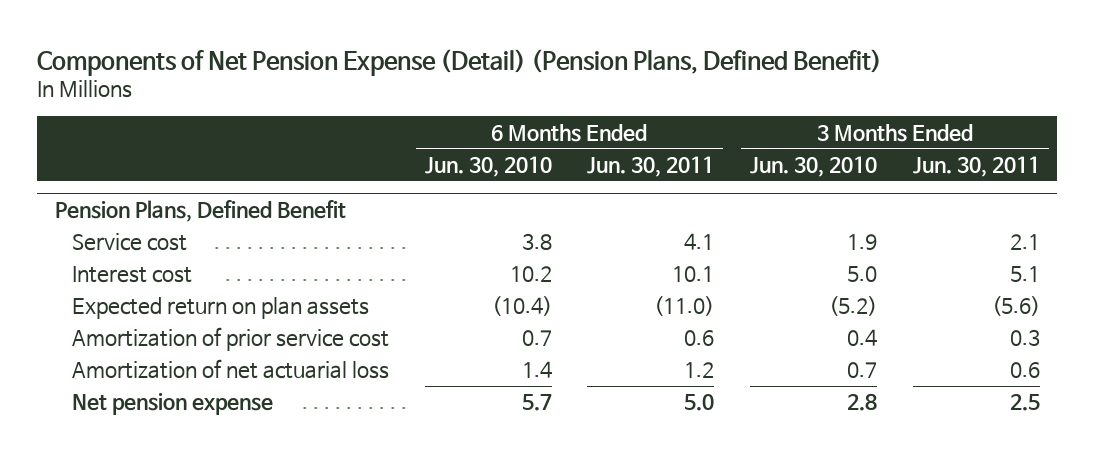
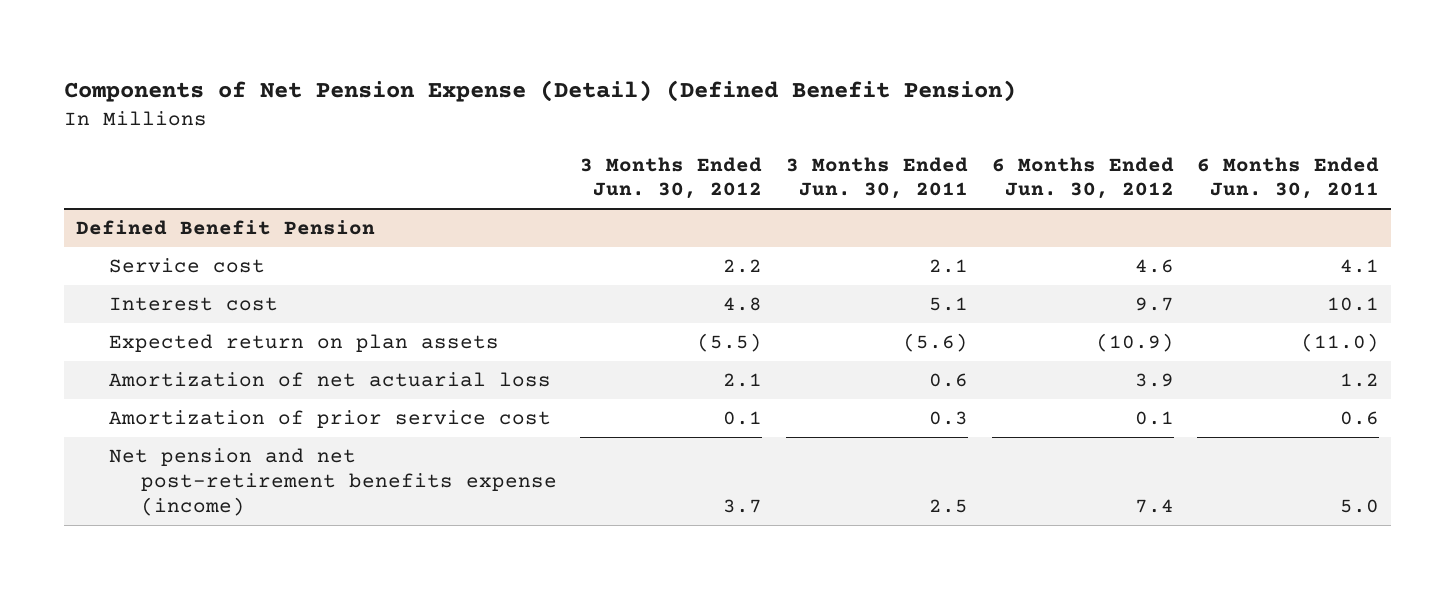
- Components of Net Pension Expense (Detail) (Pension Plans, Defined Benefit)
+ Components of Net Pension Expense (Detail) (Defined Benefit Pension)
- | 6 Months Ended Jun. 30, 2010 | 6 Months Ended Jun. 30, 2011 | 3 Months Ended Jun. 30, 2010 | 3 Months Ended Jun. 30, 2011
+ | 3 Months Ended Jun. 30, 2012 | 3 Months Ended Jun. 30, 2011 | 6 Months Ended Jun. 30, 2012 | 6 Months Ended Jun. 30, 2011
- Pension Plans, Defined Benefit
+ Defined Benefit Pension
- Amortization of prior service cost | 0.7 | 0.6 | 0.4 | 0.3
- Net pension expense | 5.7 | 5.0 | 2.8 | 2.5
+ Amortization of prior service cost | 0.1 | 0.3 | 0.1 | 0.6
+ Net pension and net post-retirement benefits expense (income) | 3.7 | 2.5 | 7.4 | 5.0

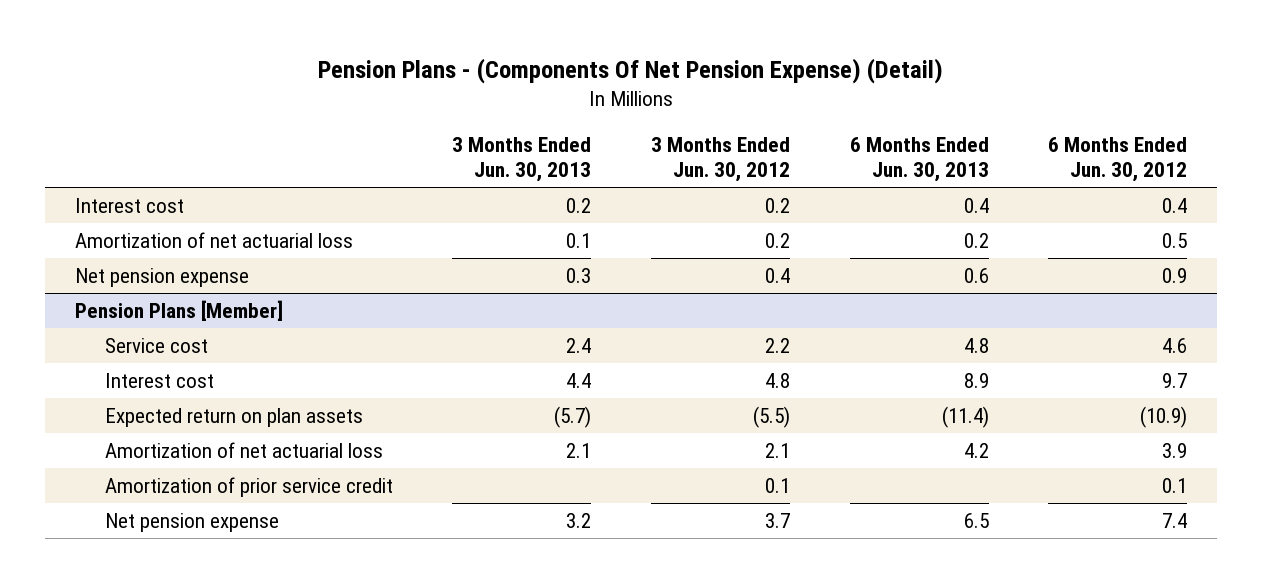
- Components of Net Pension Expense (Detail) (Defined Benefit Pension)
+ Pension Plans - (Components Of Net Pension Expense) (Detail)
- | 3 Months Ended Jun. 30, 2012 | 3 Months Ended Jun. 30, 2011 | 6 Months Ended Jun. 30, 2012 | 6 Months Ended Jun. 30, 2011
+ | 3 Months Ended Jun. 30, 2013 | 3 Months Ended Jun. 30, 2012 | 6 Months Ended Jun. 30, 2013 | 6 Months Ended Jun. 30, 2012
- Defined Benefit Pension
+ Interest cost | 0.2 | 0.2 | 0.4 | 0.4
+ Amortization of net actuarial loss | 0.1 | 0.2 | 0.2 | 0.5
+ Net pension expense | 0.3 | 0.4 | 0.6 | 0.9
+ Pension Plans [Member]
- Amortization of prior service cost | 0.1 | 0.3 | 0.1 | 0.6
- Net pension and net post-retirement benefits expense (income) | 3.7 | 2.5 | 7.4 | 5.0
+ Amortization of prior service credit | | 0.1 | | 0.1
+ Net pension expense | 3.2 | 3.7 | 6.5 | 7.4

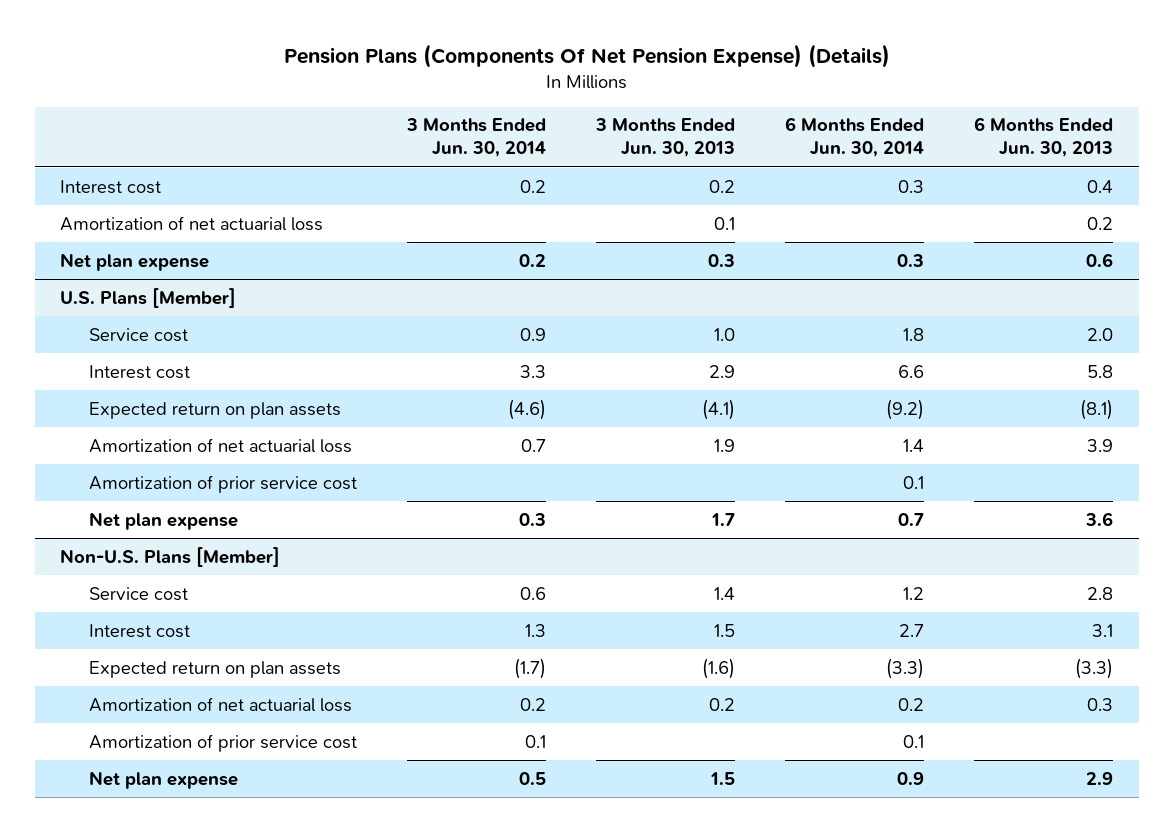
- Pension Plans - (Components Of Net Pension Expense) (Detail)
+ Pension Plans (Components Of Net Pension Expense) (Details)
- | 3 Months Ended Jun. 30, 2013 | 3 Months Ended Jun. 30, 2012 | 6 Months Ended Jun. 30, 2013 | 6 Months Ended Jun. 30, 2012
+ | 3 Months Ended Jun. 30, 2014 | 3 Months Ended Jun. 30, 2013 | 6 Months Ended Jun. 30, 2014 | 6 Months Ended Jun. 30, 2013
- Net pension expense | 0.3 | 0.4 | 0.6 | 0.9
- Pension Plans [Member]
- Service cost | 2.4 | 2.2 | 4.8 | 4.6
- Interest cost | 4.4 | 4.8 | 8.9 | 9.7
- Expected return on plan assets | (5.7) | (5.5) | (11.4) | (10.9)
- Amortization of net actuarial loss | 2.1 | 2.1 | 4.2 | 3.9
- Amortization of prior service credit | | 0.1 | | 0.1
- Net pension expense | 3.2 | 3.7 | 6.5 | 7.4
+ Net plan expense | 0.2 | 0.3 | 0.3 | 0.6
+ U.S. Plans [Member]
+ Service cost | 0.9 | 1.0 | 1.8 | 2.0
+ Interest cost | 3.3 | 2.9 | 6.6 | 5.8
+ Expected return on plan assets | (4.6) | (4.1) | (9.2) | (8.1)
+ Amortization of net actuarial loss | 0.7 | 1.9 | 1.4 | 3.9
+ Amortization of prior service cost | | | 0.1 |
+ Net plan expense | 0.3 | 1.7 | 0.7 | 3.6
+ Non-U.S. Plans [Member]
+ Service cost | 0.6 | 1.4 | 1.2 | 2.8
+ Interest cost | 1.3 | 1.5 | 2.7 | 3.1
+ Expected return on plan assets | (1.7) | (1.6) | (3.3) | (3.3)
+ Amortization of net actuarial loss | 0.2 | 0.2 | 0.2 | 0.3
+ Amortization of prior service cost | 0.1 | | 0.1 |
+ Net plan expense | 0.5 | 1.5 | 0.9 | 2.9

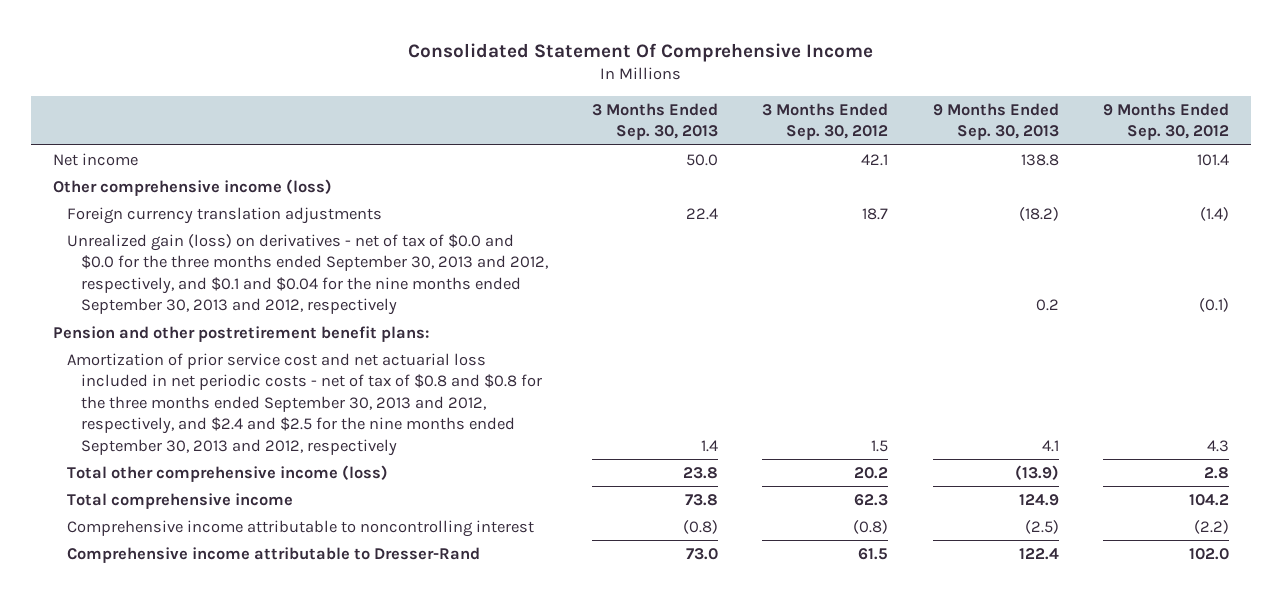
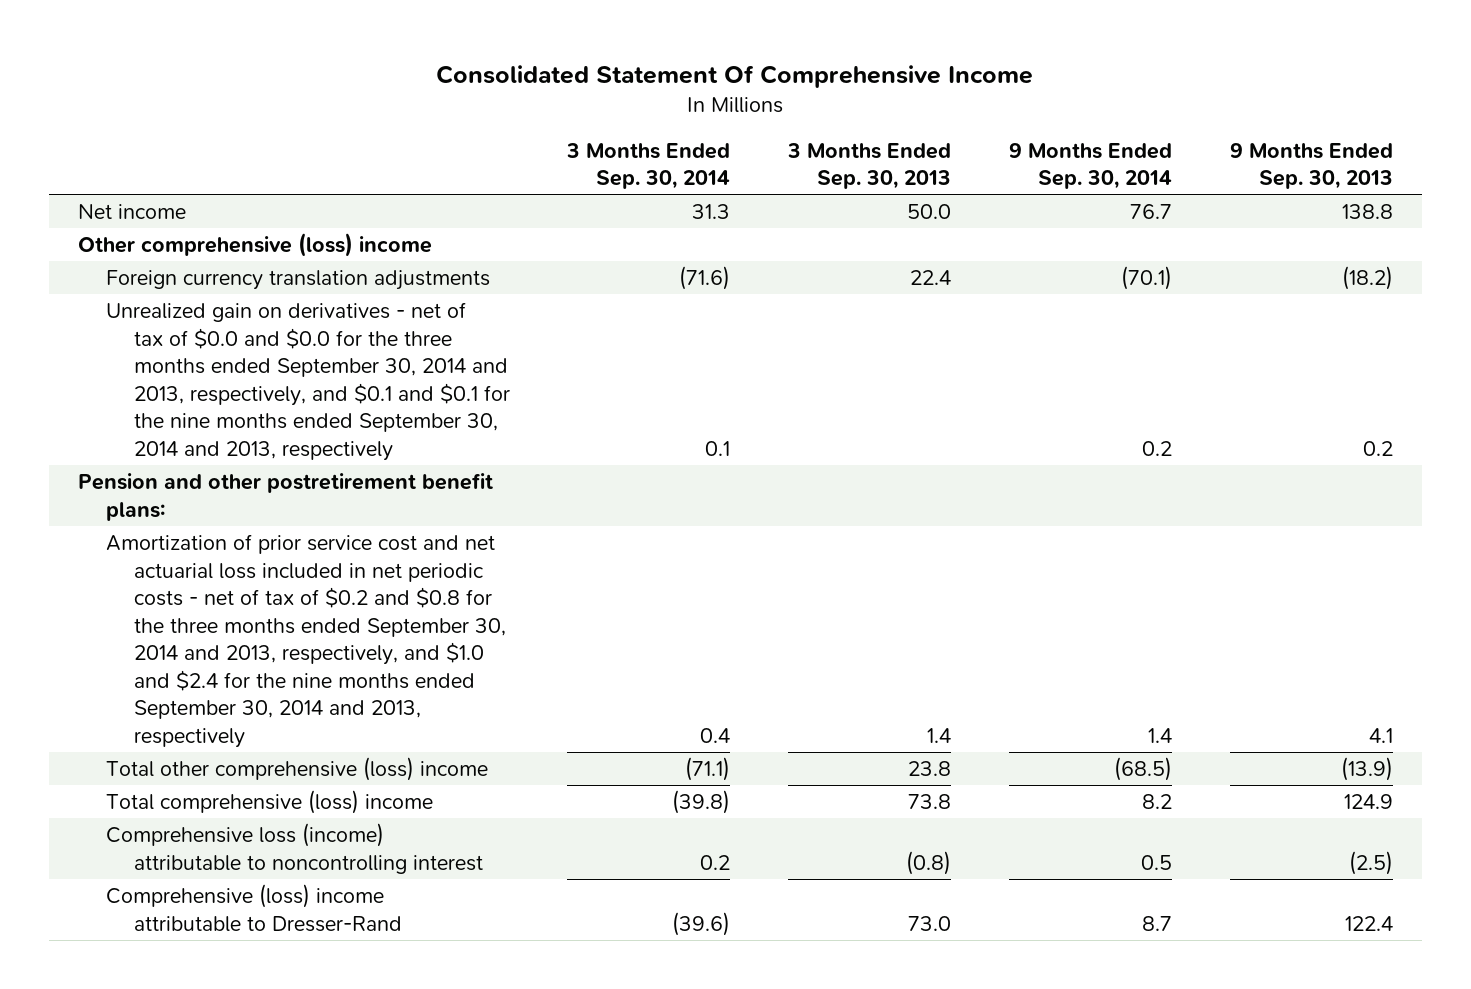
- | 3 Months Ended Sep. 30, 2013 | 3 Months Ended Sep. 30, 2012 | 9 Months Ended Sep. 30, 2013 | 9 Months Ended Sep. 30, 2012
+ | 3 Months Ended Sep. 30, 2014 | 3 Months Ended Sep. 30, 2013 | 9 Months Ended Sep. 30, 2014 | 9 Months Ended Sep. 30, 2013
- Other comprehensive income (loss)
+ Other comprehensive (loss) income
- Unrealized gain (loss) on derivatives - net of tax of $0.0 and $0.0 for the three months ended September 30, 2013 and 2012, respectively, and $0.1 and $0.04 for the nine months ended September 30, 2013 and 2012, respectively | | | 0.2 | (0.1)
+ Unrealized gain on derivatives - net of tax of $0.0 and $0.0 for the three months ended September 30, 2014 and 2013, respectively, and $0.1 and $0.1 for the nine months ended September 30, 2014 and 2013, respectively | 0.1 | | 0.2 | 0.2
- Amortization of prior service cost and net actuarial loss included in net periodic costs - net of tax of $0.8 and $0.8 for the three months ended September 30, 2013 and 2012, respectively, and $2.4 and $2.5 for the nine months ended September 30, 2013 and 2012, respectively | 1.4 | 1.5 | 4.1 | 4.3
- Total other comprehensive income (loss) | 23.8 | 20.2 | (13.9) | 2.8
- Total comprehensive income | 73.8 | 62.3 | 124.9 | 104.2
- Comprehensive income attributable to noncontrolling interest | (0.8) | (0.8) | (2.5) | (2.2)
- Comprehensive income attributable to Dresser-Rand | 73.0 | 61.5 | 122.4 | 102.0
+ Amortization of prior service cost and net actuarial loss included in net periodic costs - net of tax of $0.2 and $0.8 for the three months ended September 30, 2014 and 2013, respectively, and $1.0 and $2.4 for the nine months ended September 30, 2014 and 2013, respectively | 0.4 | 1.4 | 1.4 | 4.1
+ Total other comprehensive (loss) income | (71.1) | 23.8 | (68.5) | (13.9)
+ Total comprehensive (loss) income | (39.8) | 73.8 | 8.2 | 124.9
+ Comprehensive loss (income) attributable to noncontrolling interest | 0.2 | (0.8) | 0.5 | (2.5)
+ Comprehensive (loss) income attributable to Dresser-Rand | (39.6) | 73.0 | 8.7 | 122.4

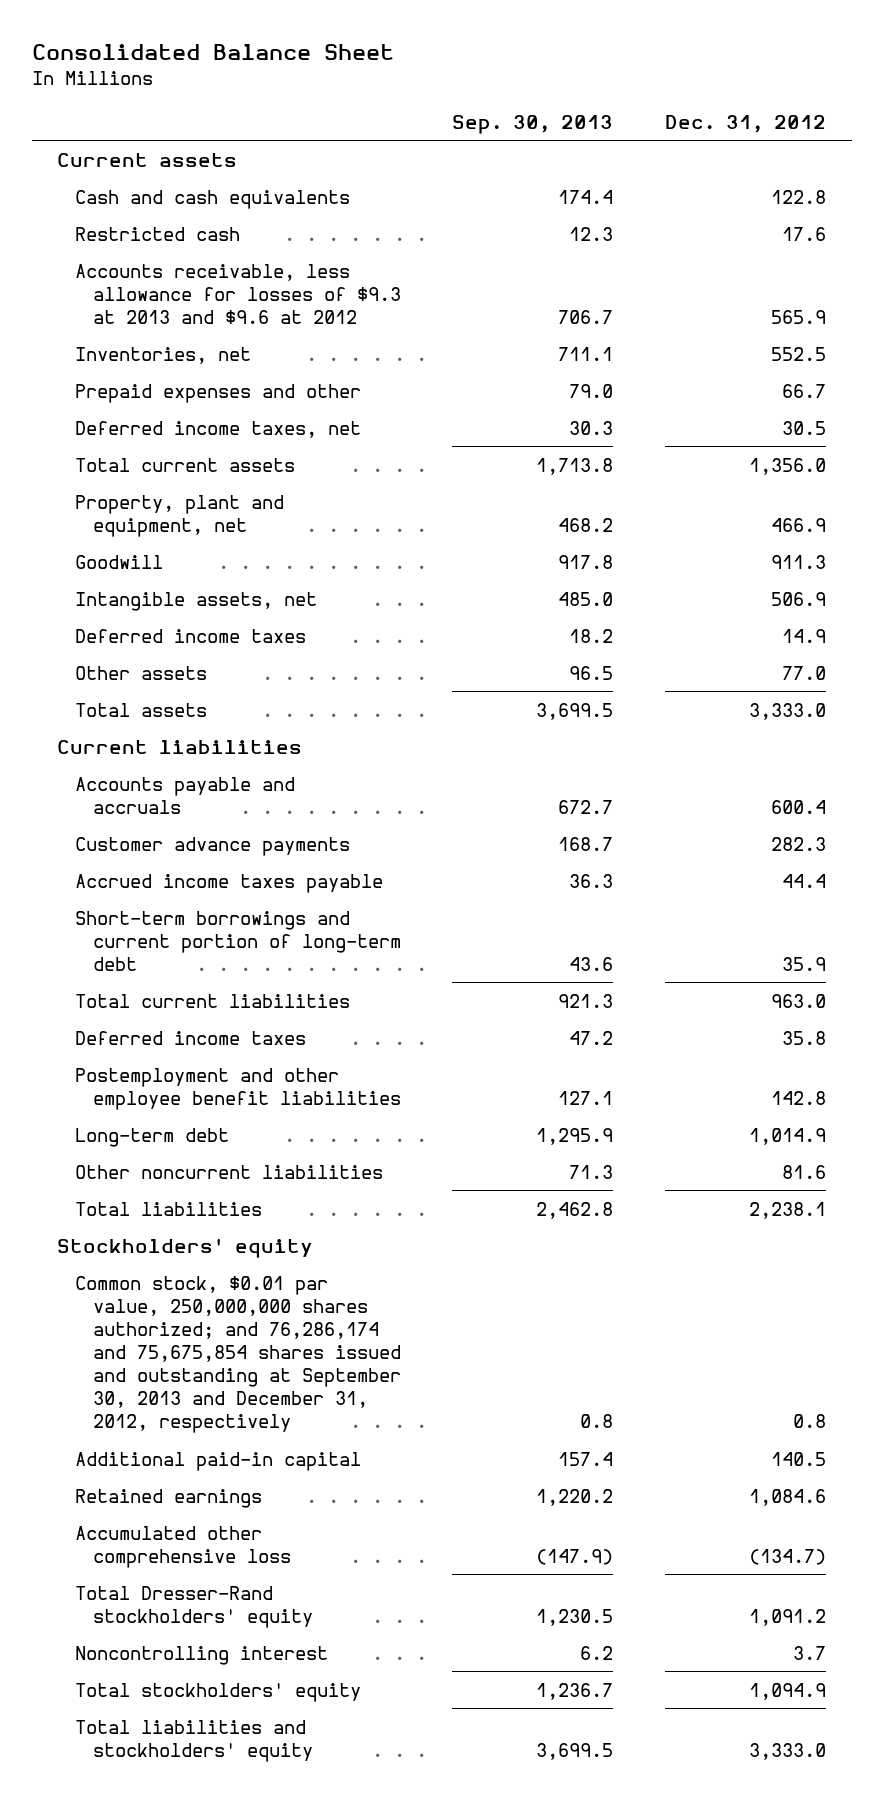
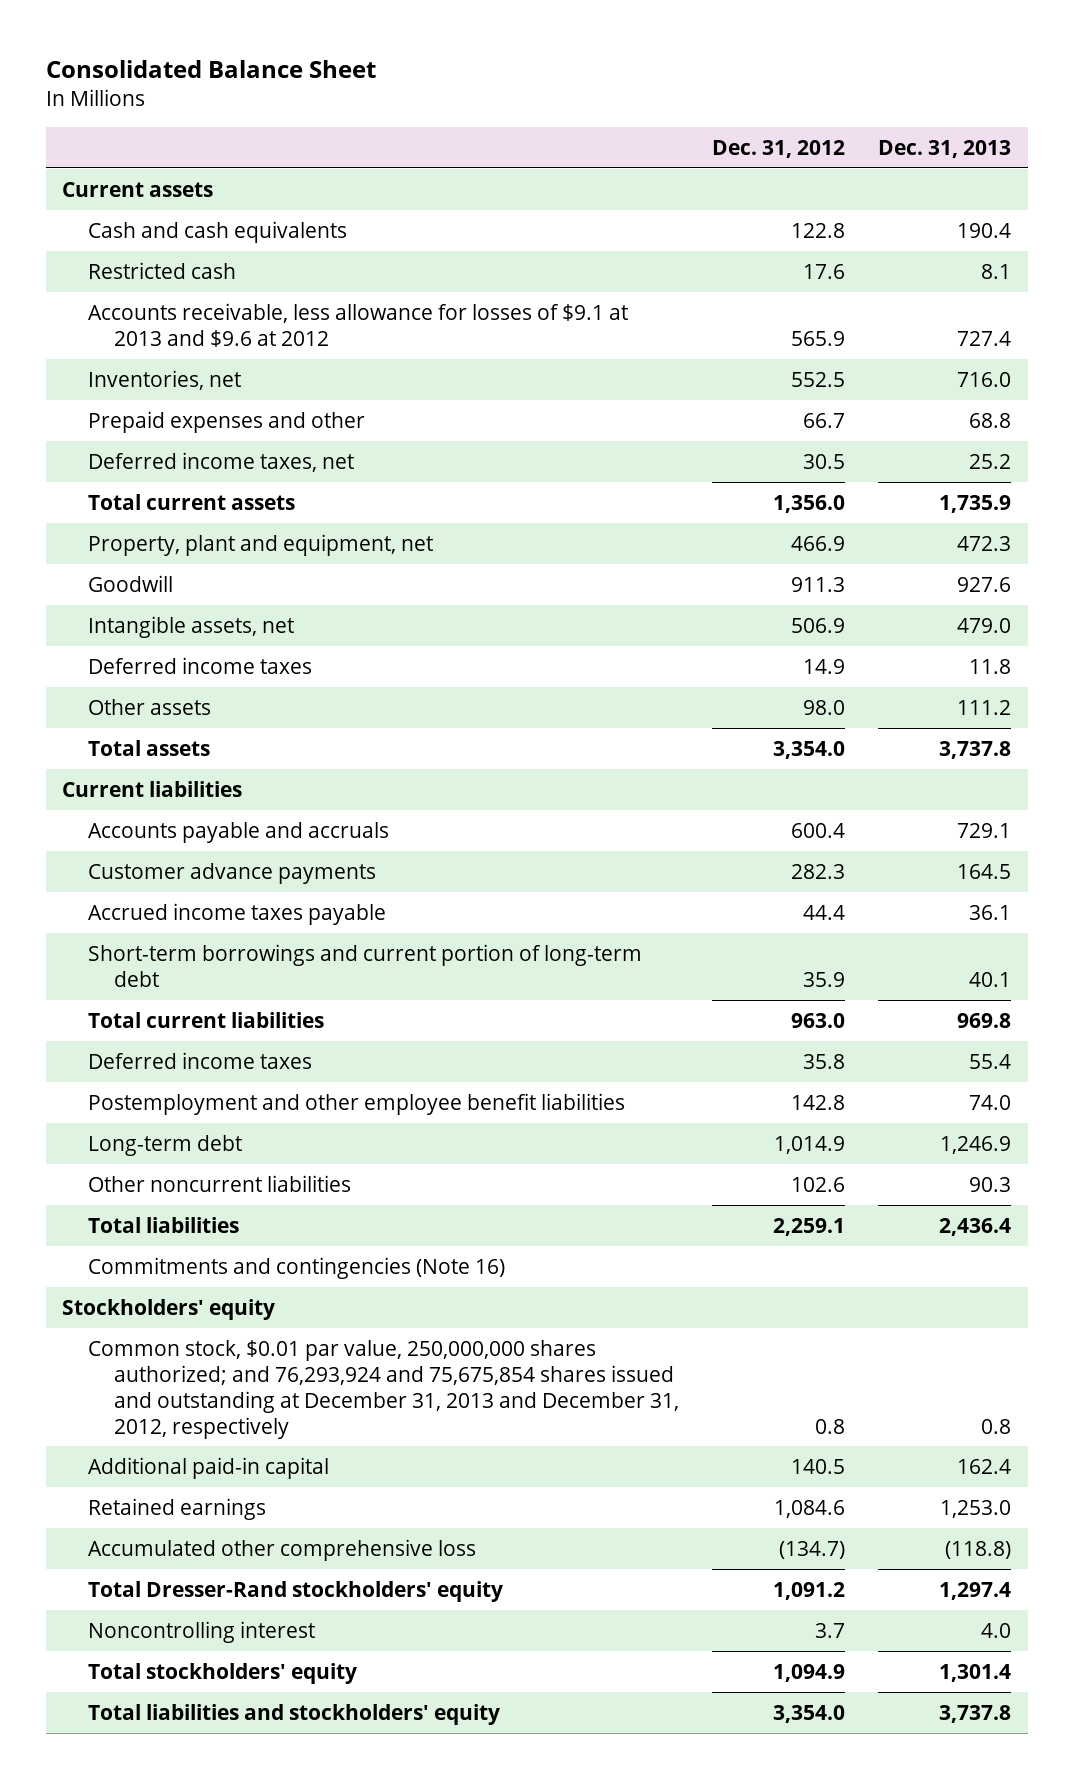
- | Sep. 30, 2013 | Dec. 31, 2012
+ | Dec. 31, 2012 | Dec. 31, 2013
- Accounts receivable, less allowance for losses of $9.3 at 2013 and $9.6 at 2012 | 706.7 | 565.9
+ Accounts receivable, less allowance for losses of $9.1 at 2013 and $9.6 at 2012 | 565.9 | 727.4
- Other assets | 96.5 | 77.0
- Total assets | 3,699.5 | 3,333.0
+ Other assets | 98.0 | 111.2
+ Total assets | 3,354.0 | 3,737.8
- Other noncurrent liabilities | 71.3 | 81.6
- Total liabilities | 2,462.8 | 2,238.1
+ Other noncurrent liabilities | 102.6 | 90.3
+ Total liabilities | 2,259.1 | 2,436.4
+ Commitments and contingencies (Note 16)
- Common stock, $0.01 par value, 250,000,000 shares authorized; and 76,286,174 and 75,675,854 shares issued and outstanding at September 30, 2013 and December 31, 2012, respectively | 0.8 | 0.8
+ Common stock, $0.01 par value, 250,000,000 shares authorized; and 76,293,924 and 75,675,854 shares issued and outstanding at December 31, 2013 and December 31, 2012, respectively | 0.8 | 0.8
- Total liabilities and stockholders' equity | 3,699.5 | 3,333.0
+ Total liabilities and stockholders' equity | 3,354.0 | 3,737.8

